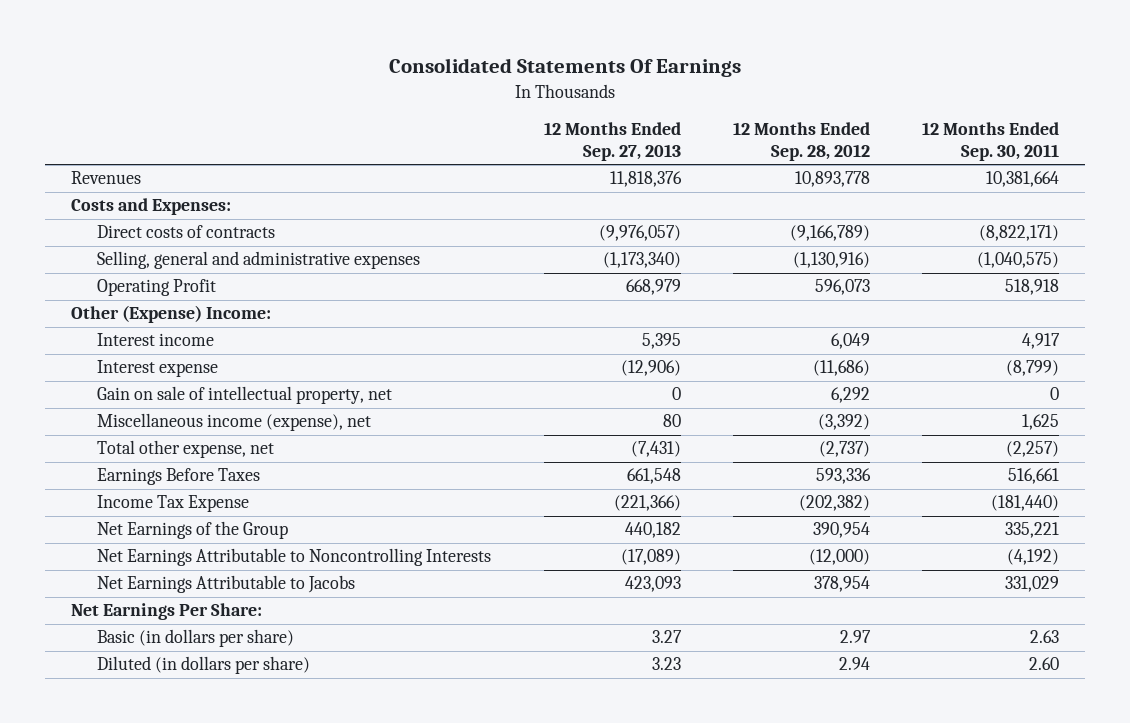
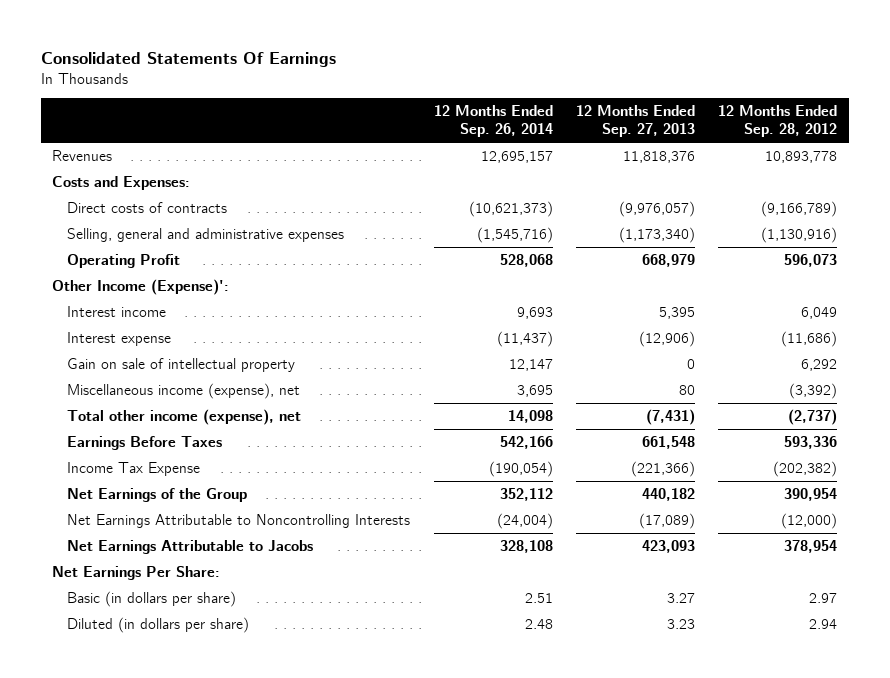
- | 12 Months Ended Sep. 27, 2013 | 12 Months Ended Sep. 28, 2012 | 12 Months Ended Sep. 30, 2011
+ | 12 Months Ended Sep. 26, 2014 | 12 Months Ended Sep. 27, 2013 | 12 Months Ended Sep. 28, 2012
- Other (Expense) Income:
+ Other Income (Expense)':
- Gain on sale of intellectual property, net | 0 | 6,292 | 0
+ Gain on sale of intellectual property | 12,147 | 0 | 6,292
- Total other expense, net | (7,431) | (2,737) | (2,257)
+ Total other income (expense), net | 14,098 | (7,431) | (2,737)

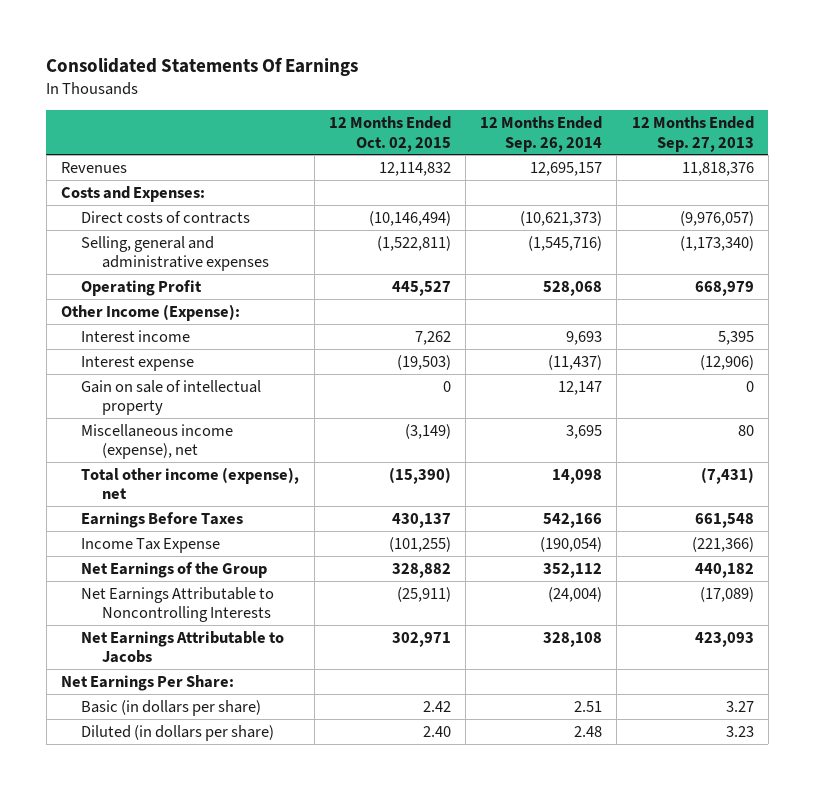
- | 12 Months Ended Sep. 26, 2014 | 12 Months Ended Sep. 27, 2013 | 12 Months Ended Sep. 28, 2012
+ | 12 Months Ended Oct. 02, 2015 | 12 Months Ended Sep. 26, 2014 | 12 Months Ended Sep. 27, 2013
- Other Income (Expense)':
+ Other Income (Expense):

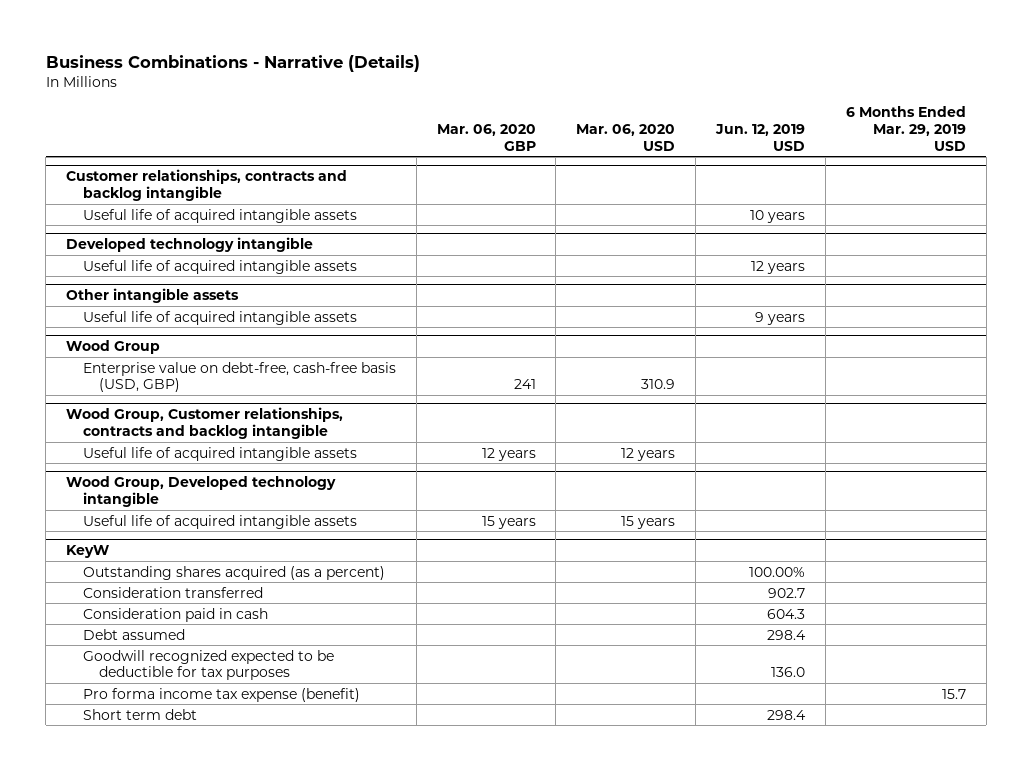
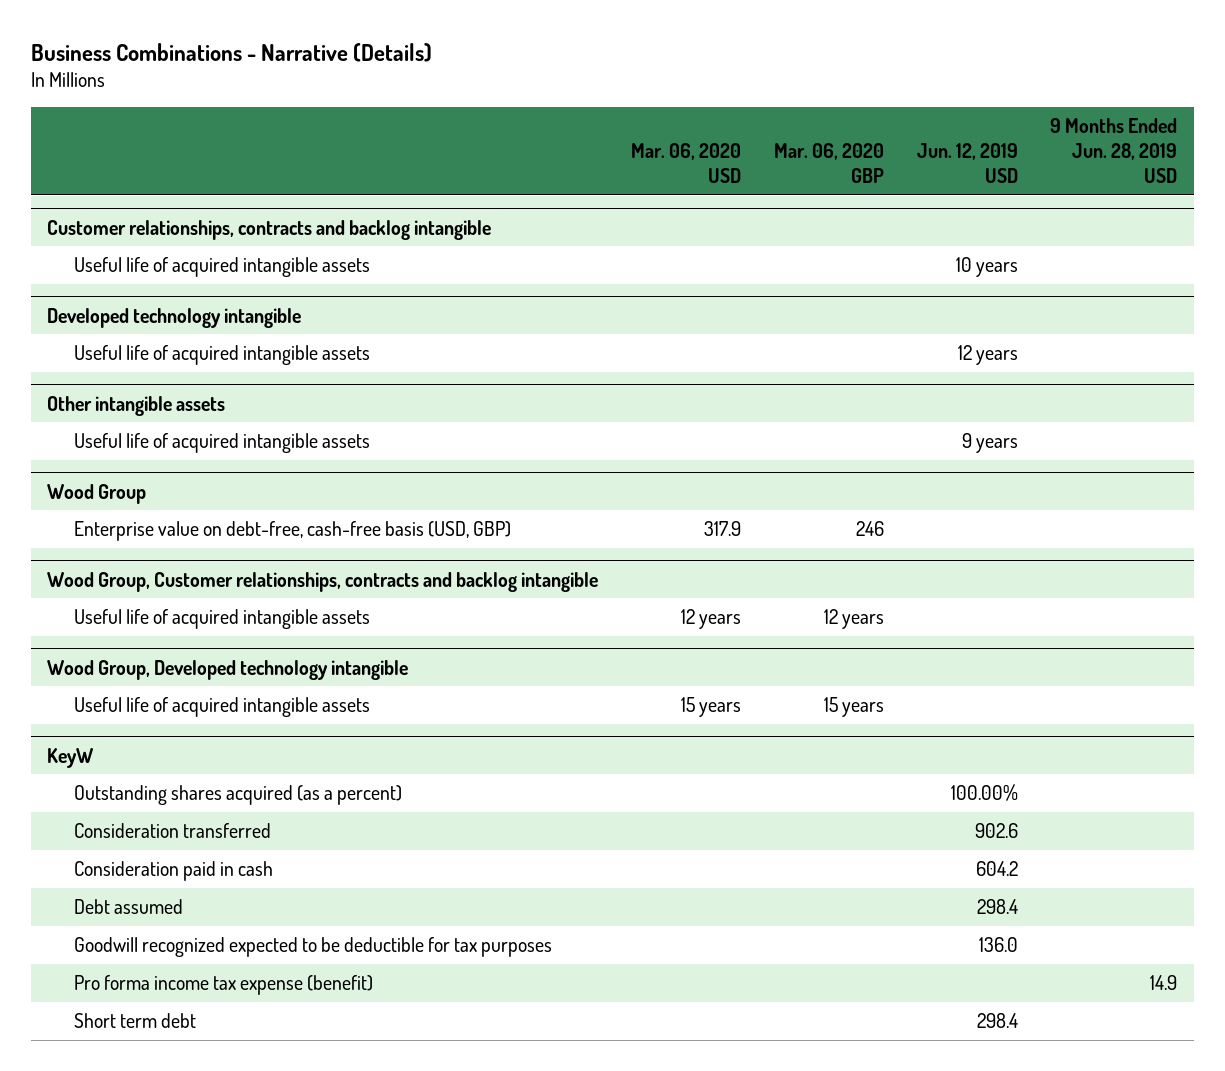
- | Mar. 06, 2020 GBP | Mar. 06, 2020 USD | Jun. 12, 2019 USD | 6 Months Ended Mar. 29, 2019 USD
+ | Mar. 06, 2020 USD | Mar. 06, 2020 GBP | Jun. 12, 2019 USD | 9 Months Ended Jun. 28, 2019 USD
@ Wood Group
- Enterprise value on debt-free, cash-free basis (USD, GBP) | 241 | 310.9 | |
+ Enterprise value on debt-free, cash-free basis (USD, GBP) | 317.9 | 246 | |
@ KeyW
- Consideration transferred | | | 902.7 |
- Consideration paid in cash | | | 604.3 |
+ Consideration transferred | | | 902.6 |
+ Consideration paid in cash | | | 604.2 |

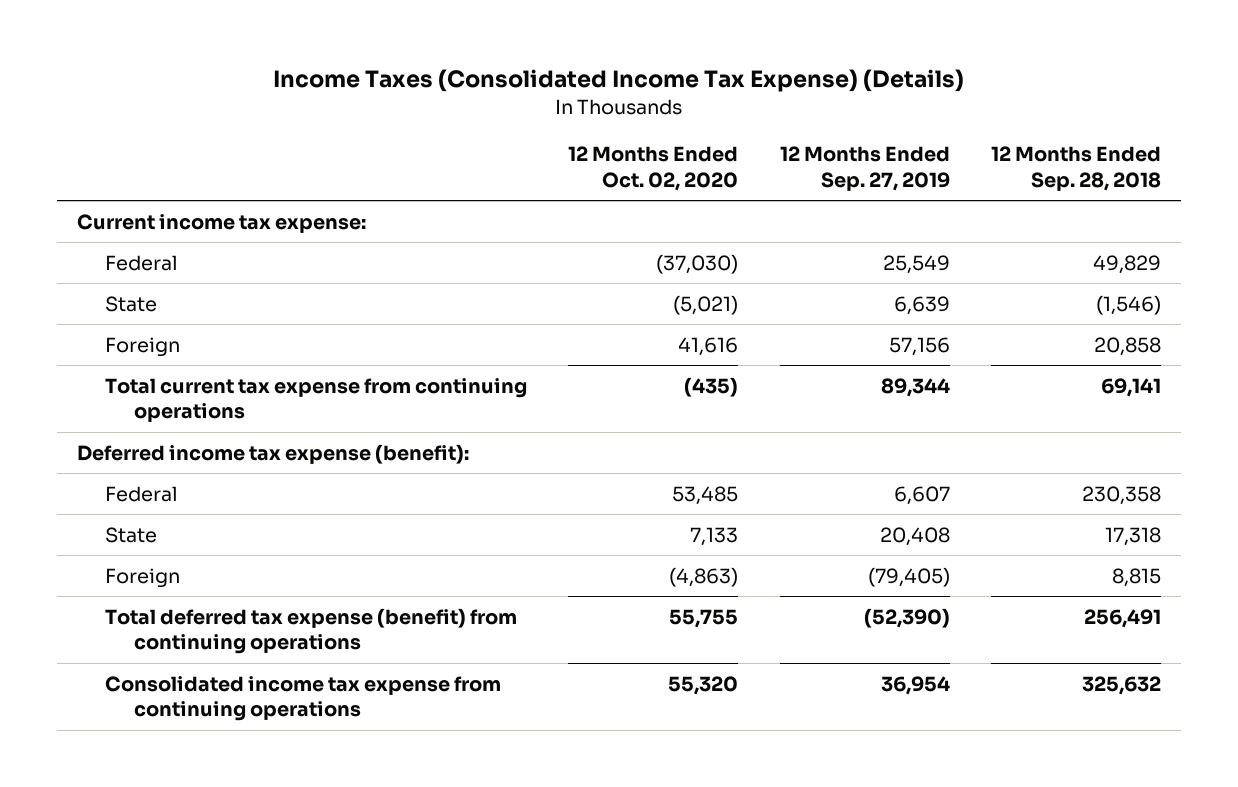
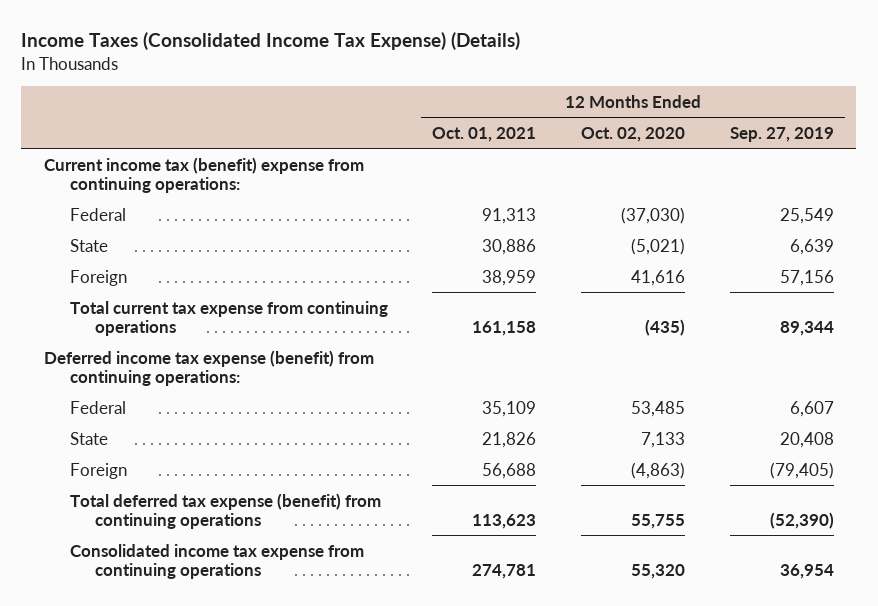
- | 12 Months Ended Oct. 02, 2020 | 12 Months Ended Sep. 27, 2019 | 12 Months Ended Sep. 28, 2018
+ | 12 Months Ended Oct. 01, 2021 | 12 Months Ended Oct. 02, 2020 | 12 Months Ended Sep. 27, 2019
- Current income tax expense:
+ Current income tax (benefit) expense from continuing operations:
- Deferred income tax expense (benefit):
+ Deferred income tax expense (benefit) from continuing operations:

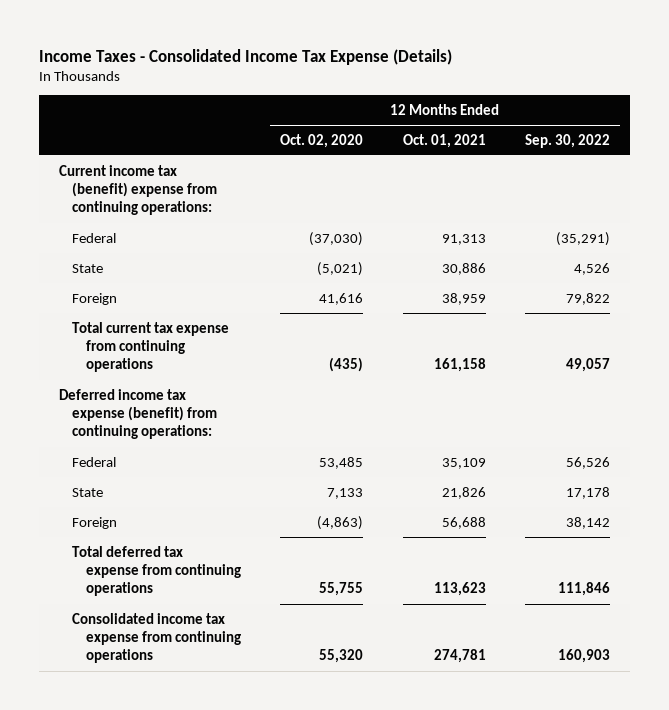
- Income Taxes (Consolidated Income Tax Expense) (Details)
+ Income Taxes - Consolidated Income Tax Expense (Details)
- | 12 Months Ended Oct. 01, 2021 | 12 Months Ended Oct. 02, 2020 | 12 Months Ended Sep. 27, 2019
+ | 12 Months Ended Oct. 02, 2020 | 12 Months Ended Oct. 01, 2021 | 12 Months Ended Sep. 30, 2022
- Total deferred tax expense (benefit) from continuing operations | 113,623 | 55,755 | (52,390)
+ Total deferred tax expense from continuing operations | 55,755 | 113,623 | 111,846

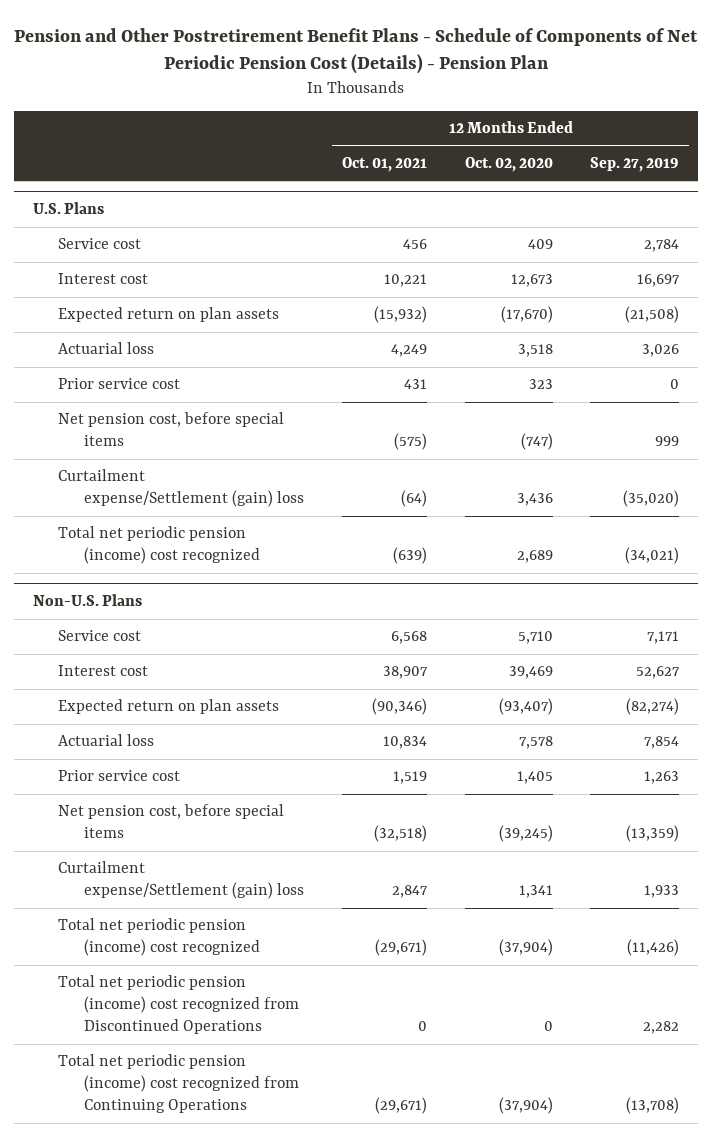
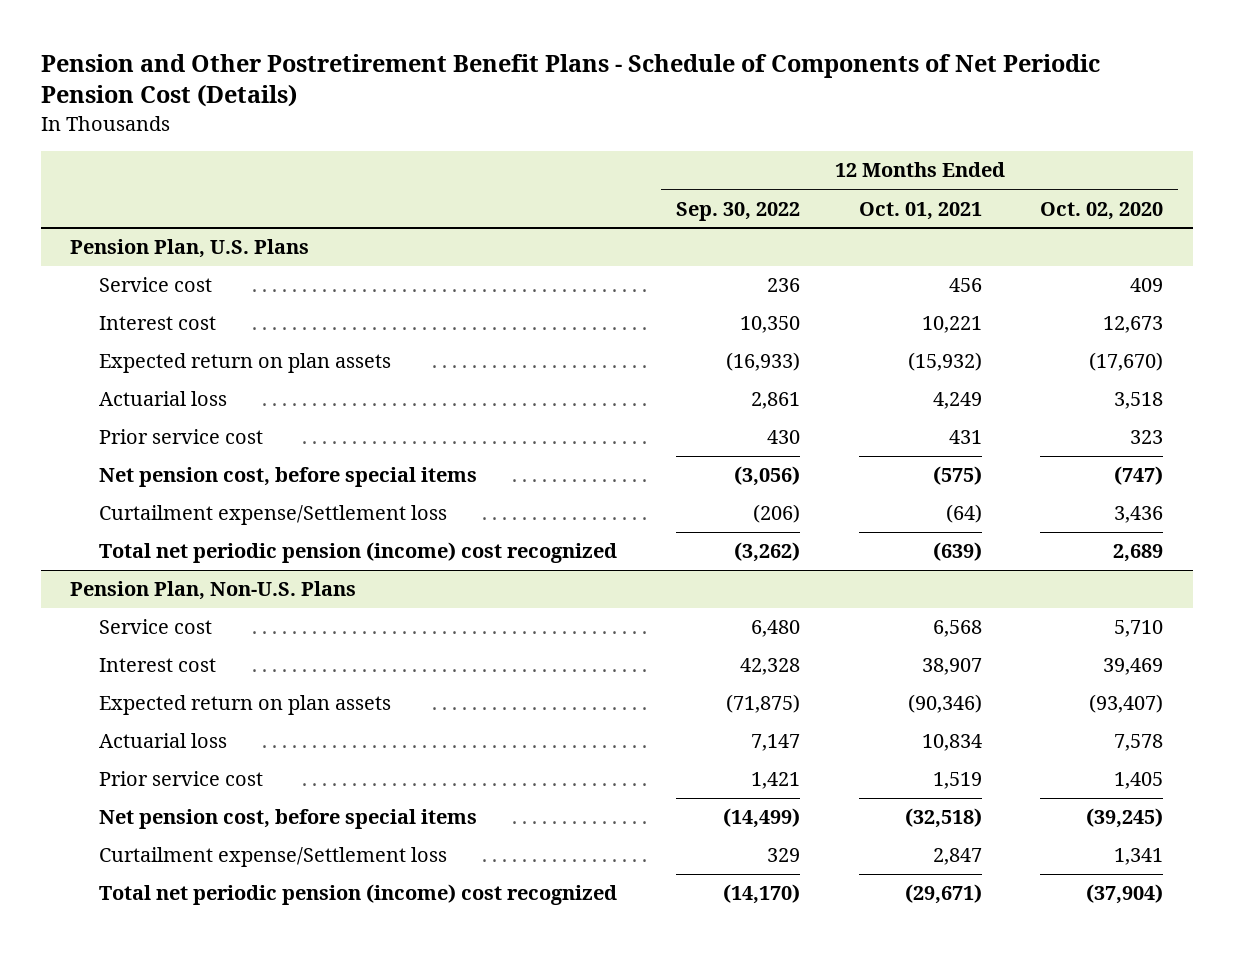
- Pension and Other Postretirement Benefit Plans - Schedule of Components of Net Periodic Pension Cost (Details) - Pension Plan
+ Pension and Other Postretirement Benefit Plans - Schedule of Components of Net Periodic Pension Cost (Details)
- | 12 Months Ended Oct. 01, 2021 | 12 Months Ended Oct. 02, 2020 | 12 Months Ended Sep. 27, 2019
+ | 12 Months Ended Sep. 30, 2022 | 12 Months Ended Oct. 01, 2021 | 12 Months Ended Oct. 02, 2020
- U.S. Plans
+ Pension Plan, U.S. Plans
- Curtailment expense/Settlement (gain) loss | (64) | 3,436 | (35,020)
+ Curtailment expense/Settlement loss | (206) | (64) | 3,436
- Non-U.S. Plans
+ Pension Plan, Non-U.S. Plans
- Curtailment expense/Settlement (gain) loss | 2,847 | 1,341 | 1,933
+ Curtailment expense/Settlement loss | 329 | 2,847 | 1,341
- Total net periodic pension (income) cost recognized from Discontinued Operations | 0 | 0 | 2,282
- Total net periodic pension (income) cost recognized from Continuing Operations | (29,671) | (37,904) | (13,708)

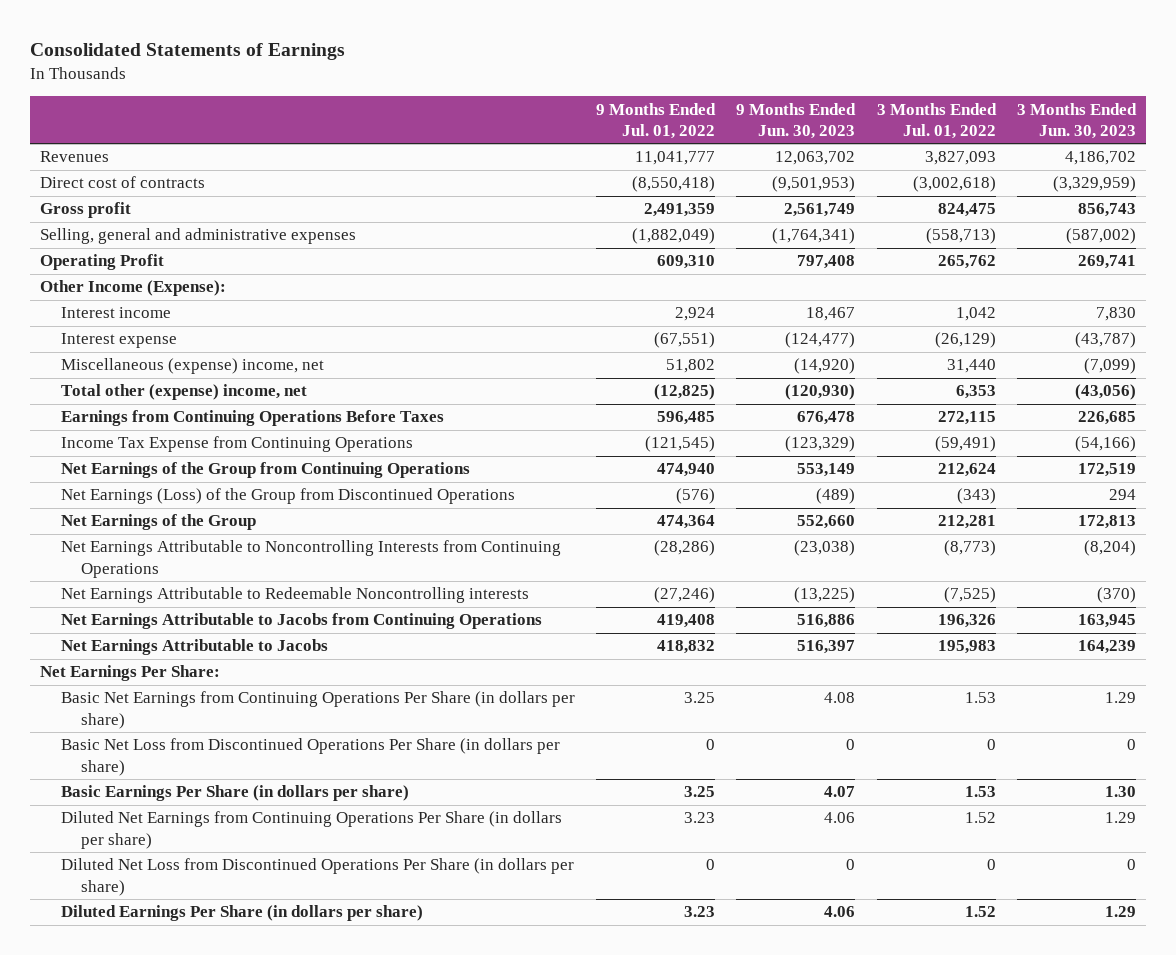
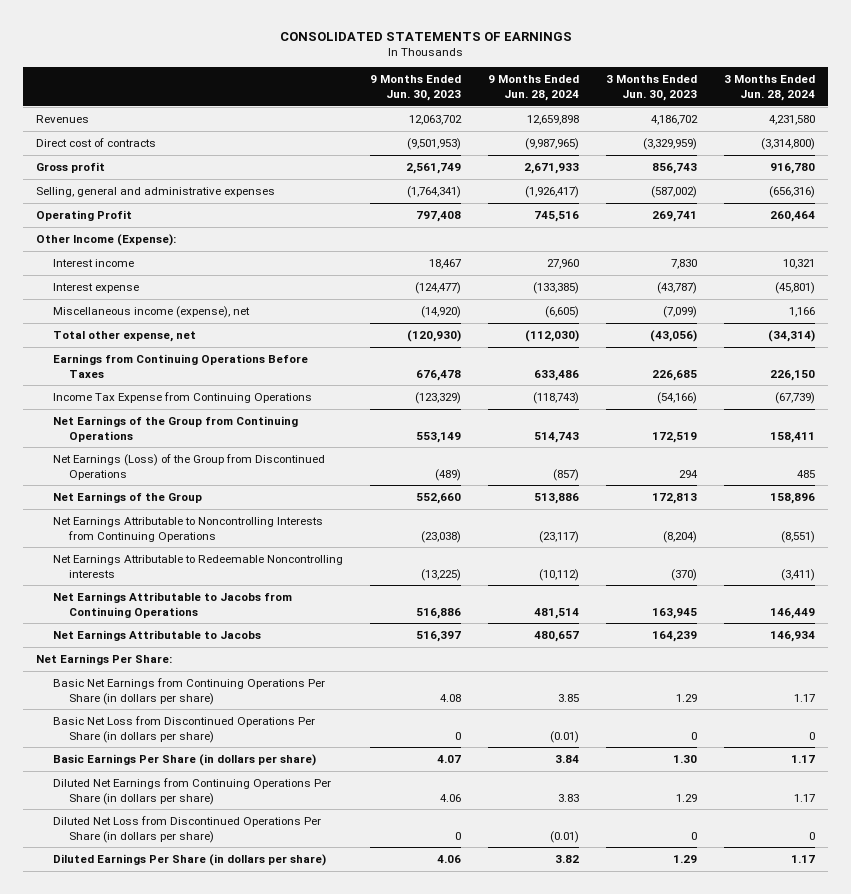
- Consolidated Statements of Earnings
+ CONSOLIDATED STATEMENTS OF EARNINGS
- | 9 Months Ended Jul. 01, 2022 | 9 Months Ended Jun. 30, 2023 | 3 Months Ended Jul. 01, 2022 | 3 Months Ended Jun. 30, 2023
+ | 9 Months Ended Jun. 30, 2023 | 9 Months Ended Jun. 28, 2024 | 3 Months Ended Jun. 30, 2023 | 3 Months Ended Jun. 28, 2024
- Miscellaneous (expense) income, net | 51,802 | (14,920) | 31,440 | (7,099)
- Total other (expense) income, net | (12,825) | (120,930) | 6,353 | (43,056)
+ Miscellaneous income (expense), net | (14,920) | (6,605) | (7,099) | 1,166
+ Total other expense, net | (120,930) | (112,030) | (43,056) | (34,314)

